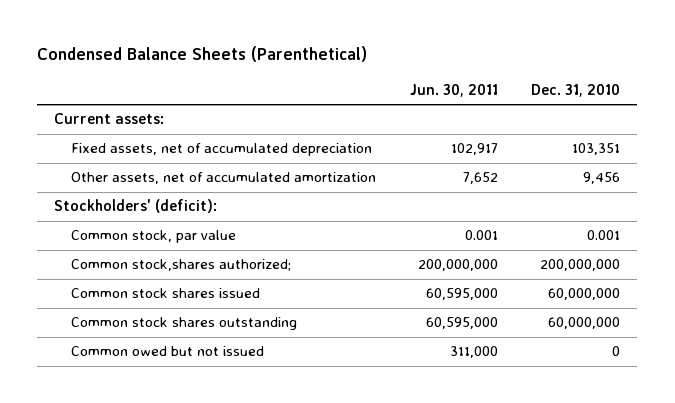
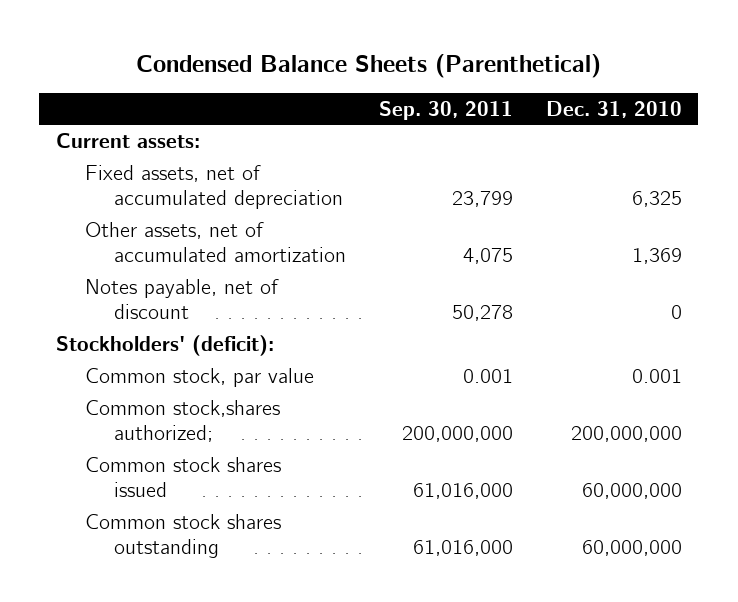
- | Jun. 30, 2011 | Dec. 31, 2010
+ | Sep. 30, 2011 | Dec. 31, 2010
- Fixed assets, net of accumulated depreciation | 102,917 | 103,351
- Other assets, net of accumulated amortization | 7,652 | 9,456
+ Fixed assets, net of accumulated depreciation | 23,799 | 6,325
+ Other assets, net of accumulated amortization | 4,075 | 1,369
+ Notes payable, net of discount | 50,278 | 0
- Common owed but not issued | 311,000 | 0

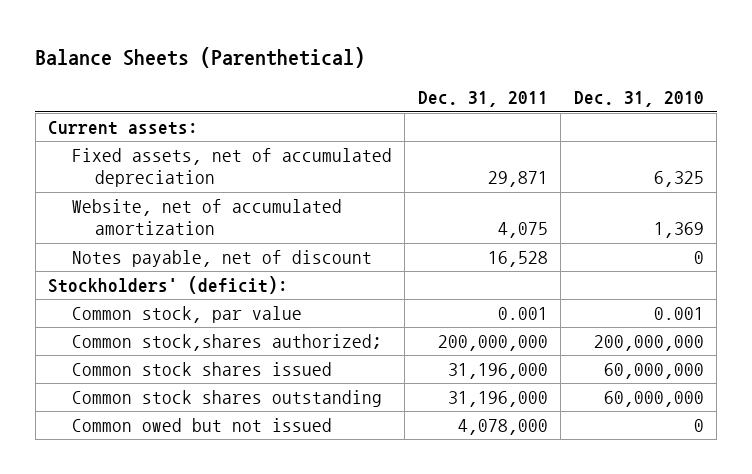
- Condensed Balance Sheets (Parenthetical)
+ Balance Sheets (Parenthetical)
- | Sep. 30, 2011 | Dec. 31, 2010
+ | Dec. 31, 2011 | Dec. 31, 2010
- Other assets, net of accumulated amortization | 4,075 | 1,369
+ Website, net of accumulated amortization | 4,075 | 1,369
+ Common owed but not issued | 4,078,000 | 0

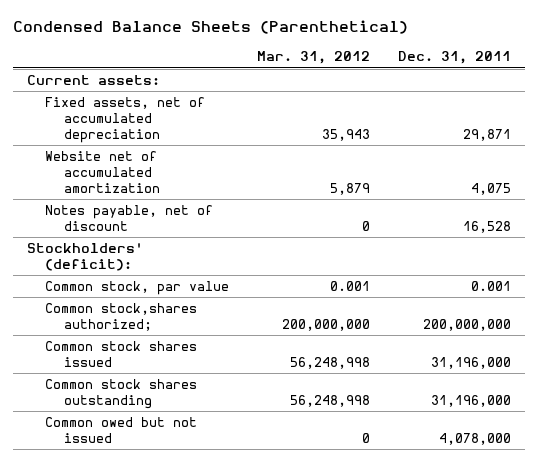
- Balance Sheets (Parenthetical)
+ Condensed Balance Sheets (Parenthetical)
- | Dec. 31, 2011 | Dec. 31, 2010
+ | Mar. 31, 2012 | Dec. 31, 2011
- Website, net of accumulated amortization | 4,075 | 1,369
+ Website net of accumulated amortization | 5,879 | 4,075

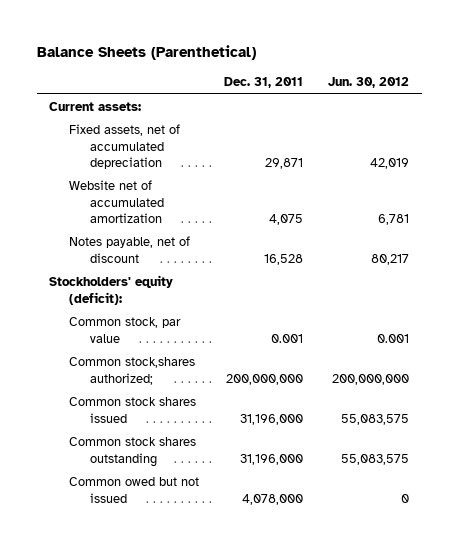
- Condensed Balance Sheets (Parenthetical)
+ Balance Sheets (Parenthetical)
- | Mar. 31, 2012 | Dec. 31, 2011
+ | Dec. 31, 2011 | Jun. 30, 2012
- Stockholders' (deficit):
+ Stockholders' equity (deficit):

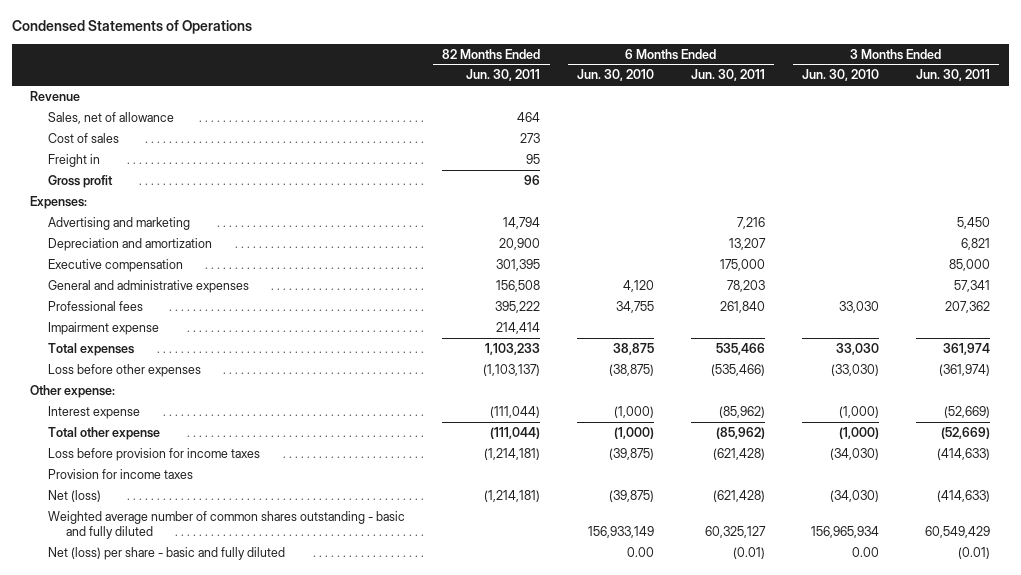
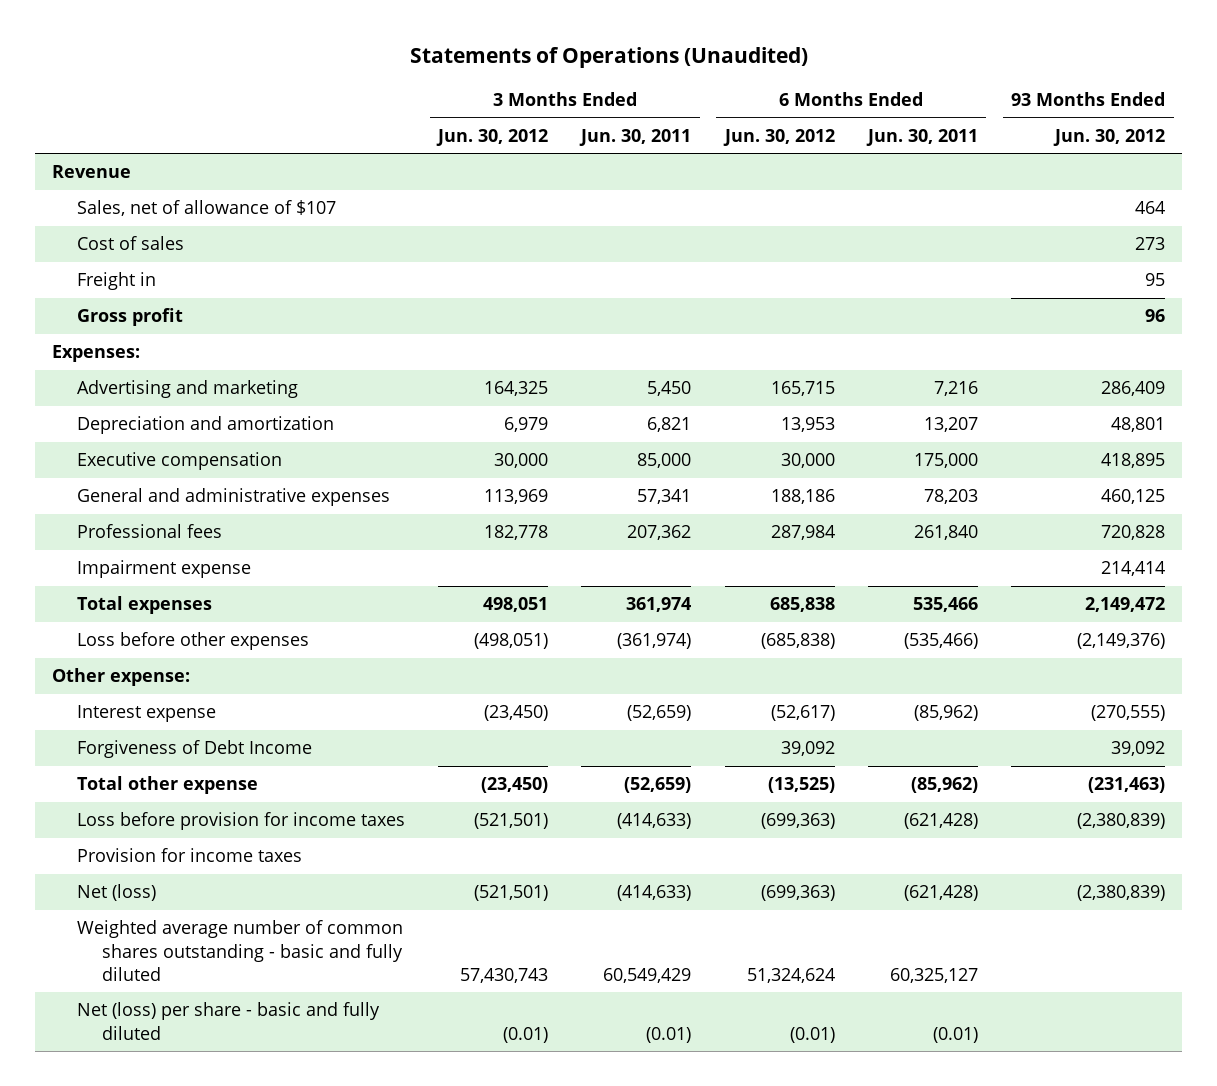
- Condensed Statements of Operations
+ Statements of Operations (Unaudited)
- | 82 Months Ended Jun. 30, 2011 | 6 Months Ended Jun. 30, 2010 | 6 Months Ended Jun. 30, 2011 | 3 Months Ended Jun. 30, 2010 | 3 Months Ended Jun. 30, 2011
+ | 3 Months Ended Jun. 30, 2012 | 3 Months Ended Jun. 30, 2011 | 6 Months Ended Jun. 30, 2012 | 6 Months Ended Jun. 30, 2011 | 93 Months Ended Jun. 30, 2012
- Sales, net of allowance | 464 | | | |
+ Sales, net of allowance of $107 | | | | | 464
- Interest expense | (111,044) | (1,000) | (85,962) | (1,000) | (52,669)
- Total other expense | (111,044) | (1,000) | (85,962) | (1,000) | (52,669)
+ Interest expense | (23,450) | (52,659) | (52,617) | (85,962) | (270,555)
+ Forgiveness of Debt Income | | | 39,092 | | 39,092
+ Total other expense | (23,450) | (52,659) | (13,525) | (85,962) | (231,463)

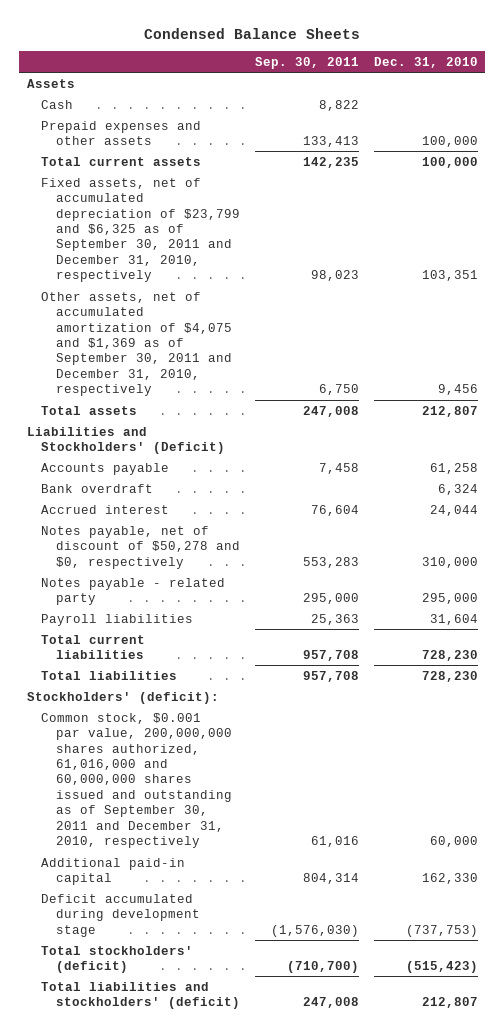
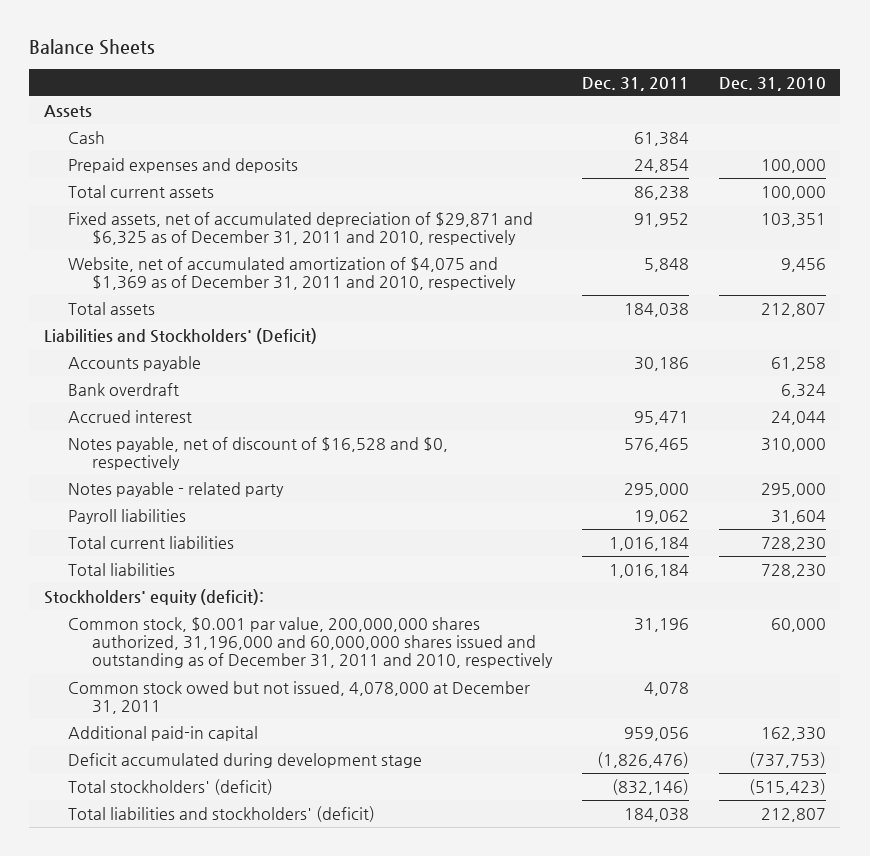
- Condensed Balance Sheets
+ Balance Sheets
- | Sep. 30, 2011 | Dec. 31, 2010
+ | Dec. 31, 2011 | Dec. 31, 2010
- Prepaid expenses and other assets | 133,413 | 100,000
+ Prepaid expenses and deposits | 24,854 | 100,000
- Fixed assets, net of accumulated depreciation of $23,799 and $6,325 as of September 30, 2011 and December 31, 2010, respectively | 98,023 | 103,351
- Other assets, net of accumulated amortization of $4,075 and $1,369 as of September 30, 2011 and December 31, 2010, respectively | 6,750 | 9,456
+ Fixed assets, net of accumulated depreciation of $29,871 and $6,325 as of December 31, 2011 and 2010, respectively | 91,952 | 103,351
+ Website, net of accumulated amortization of $4,075 and $1,369 as of December 31, 2011 and 2010, respectively | 5,848 | 9,456
- Notes payable, net of discount of $50,278 and $0, respectively | 553,283 | 310,000
+ Notes payable, net of discount of $16,528 and $0, respectively | 576,465 | 310,000
- Stockholders' (deficit):
- Common stock, $0.001 par value, 200,000,000 shares authorized, 61,016,000 and 60,000,000 shares issued and outstanding as of September 30, 2011 and December 31, 2010, respectively | 61,016 | 60,000
+ Stockholders' equity (deficit):
+ Common stock, $0.001 par value, 200,000,000 shares authorized, 31,196,000 and 60,000,000 shares issued and outstanding as of December 31, 2011 and 2010, respectively | 31,196 | 60,000
+ Common stock owed but not issued, 4,078,000 at December 31, 2011 | 4,078 |

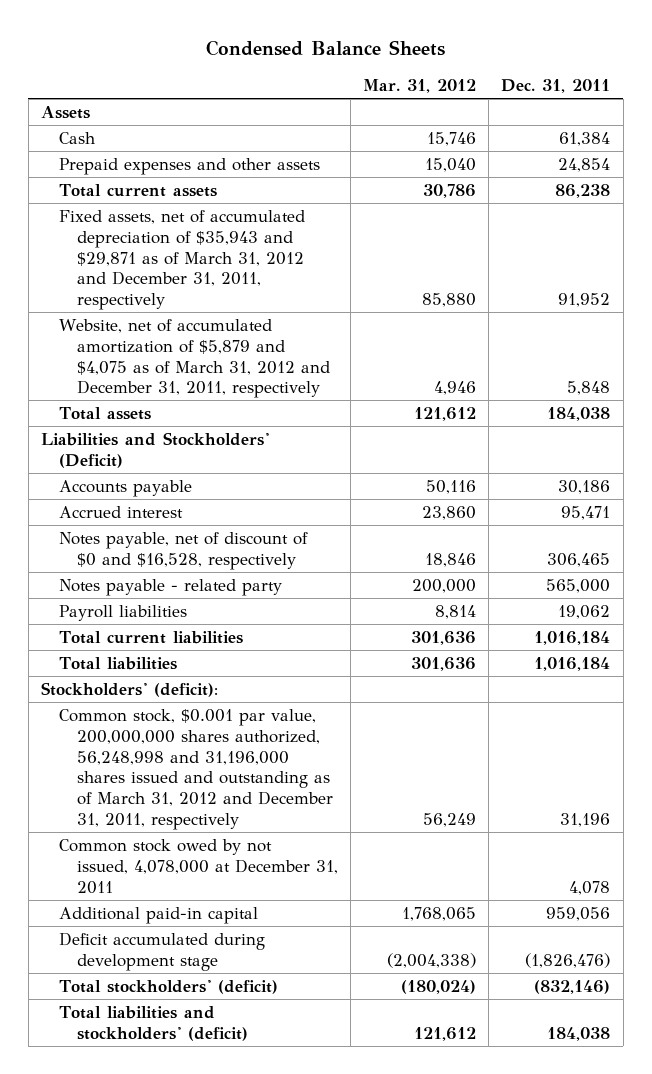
- Balance Sheets
+ Condensed Balance Sheets
- | Dec. 31, 2011 | Dec. 31, 2010
+ | Mar. 31, 2012 | Dec. 31, 2011
- Prepaid expenses and deposits | 24,854 | 100,000
+ Prepaid expenses and other assets | 15,040 | 24,854
- Fixed assets, net of accumulated depreciation of $29,871 and $6,325 as of December 31, 2011 and 2010, respectively | 91,952 | 103,351
- Website, net of accumulated amortization of $4,075 and $1,369 as of December 31, 2011 and 2010, respectively | 5,848 | 9,456
+ Fixed assets, net of accumulated depreciation of $35,943 and $29,871 as of March 31, 2012 and December 31, 2011, respectively | 85,880 | 91,952
+ Website, net of accumulated amortization of $5,879 and $4,075 as of March 31, 2012 and December 31, 2011, respectively | 4,946 | 5,848
- Bank overdraft | | 6,324
- Notes payable, net of discount of $16,528 and $0, respectively | 576,465 | 310,000
- Notes payable - related party | 295,000 | 295,000
+ Notes payable, net of discount of $0 and $16,528, respectively | 18,846 | 306,465
+ Notes payable - related party | 200,000 | 565,000
- Stockholders' equity (deficit):
- Common stock, $0.001 par value, 200,000,000 shares authorized, 31,196,000 and 60,000,000 shares issued and outstanding as of December 31, 2011 and 2010, respectively | 31,196 | 60,000
- Common stock owed but not issued, 4,078,000 at December 31, 2011 | 4,078 |
+ Stockholders' (deficit):
+ Common stock, $0.001 par value, 200,000,000 shares authorized, 56,248,998 and 31,196,000 shares issued and outstanding as of March 31, 2012 and December 31, 2011, respectively | 56,249 | 31,196
+ Common stock owed by not issued, 4,078,000 at December 31, 2011 | | 4,078

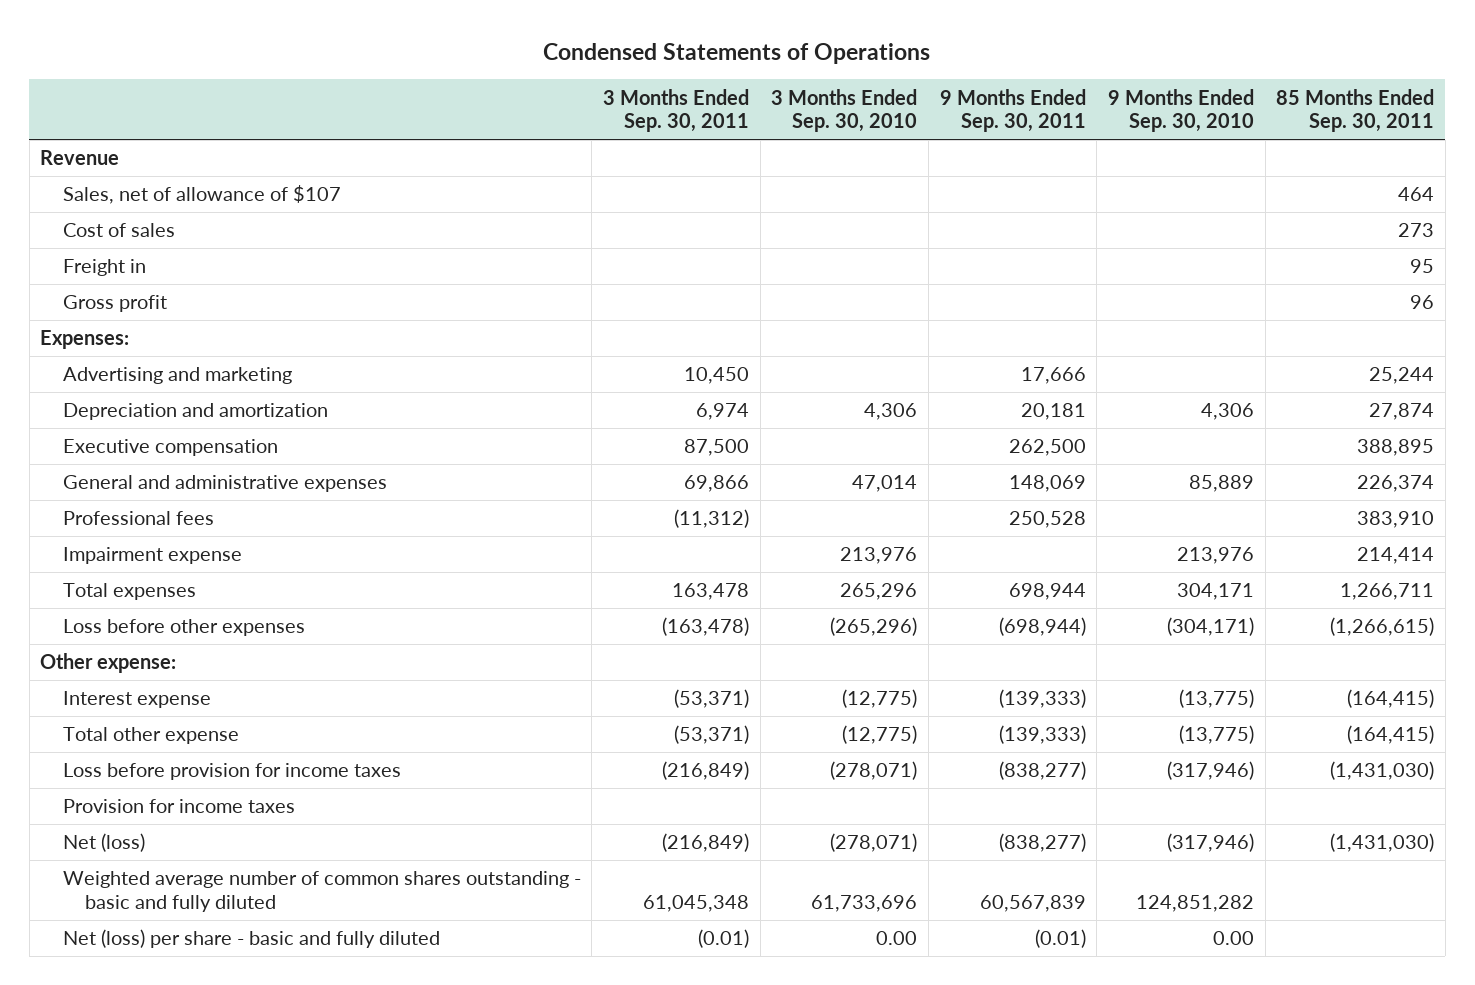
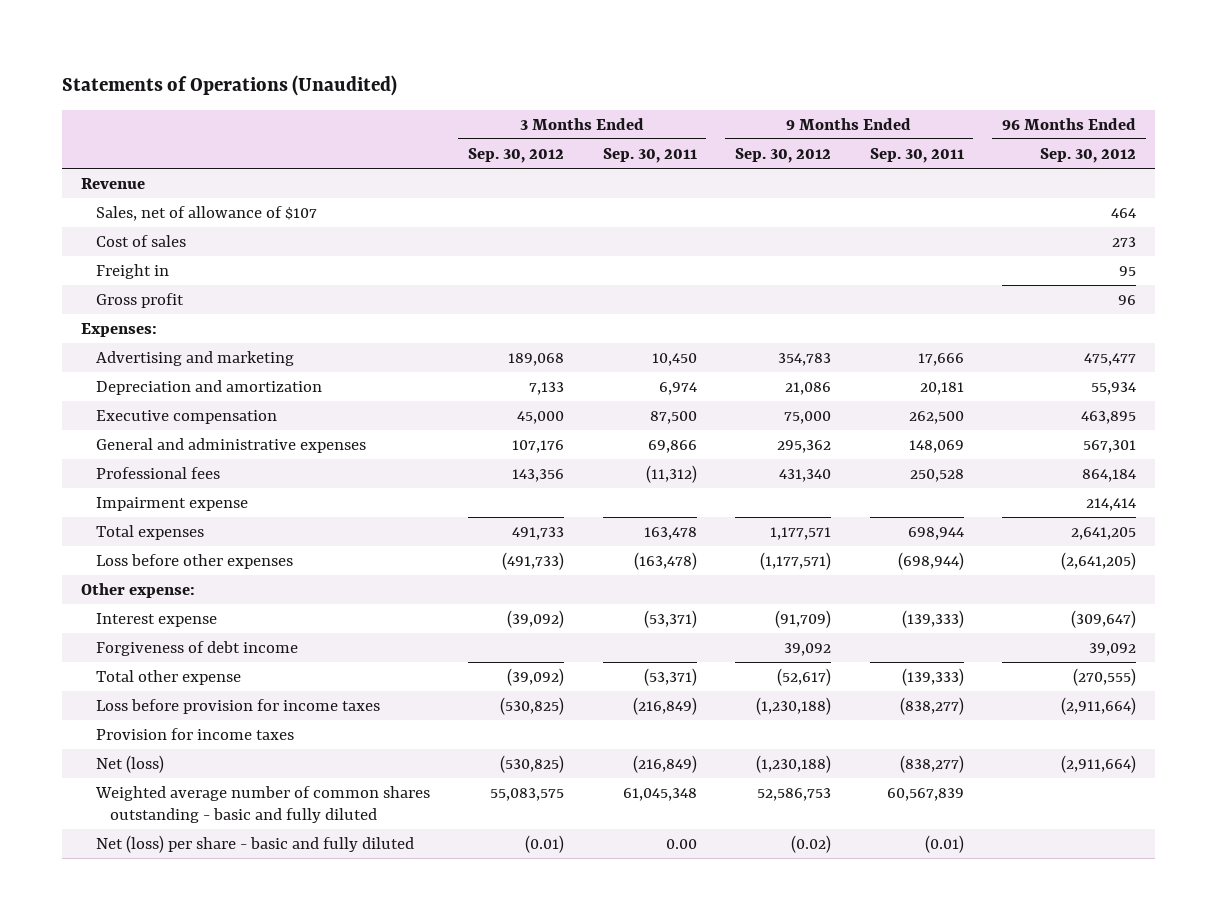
- Condensed Statements of Operations
+ Statements of Operations (Unaudited)
- | 3 Months Ended Sep. 30, 2011 | 3 Months Ended Sep. 30, 2010 | 9 Months Ended Sep. 30, 2011 | 9 Months Ended Sep. 30, 2010 | 85 Months Ended Sep. 30, 2011
+ | 3 Months Ended Sep. 30, 2012 | 3 Months Ended Sep. 30, 2011 | 9 Months Ended Sep. 30, 2012 | 9 Months Ended Sep. 30, 2011 | 96 Months Ended Sep. 30, 2012
+ Forgiveness of debt income | | | 39,092 | | 39,092
- Net (loss) per share - basic and fully diluted | (0.01) | 0.00 | (0.01) | 0.00 |
+ Net (loss) per share - basic and fully diluted | (0.01) | 0.00 | (0.02) | (0.01) |

